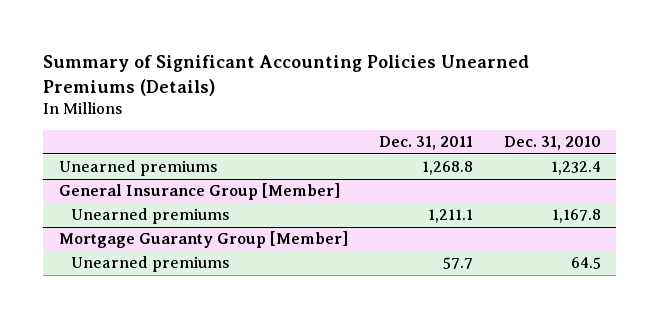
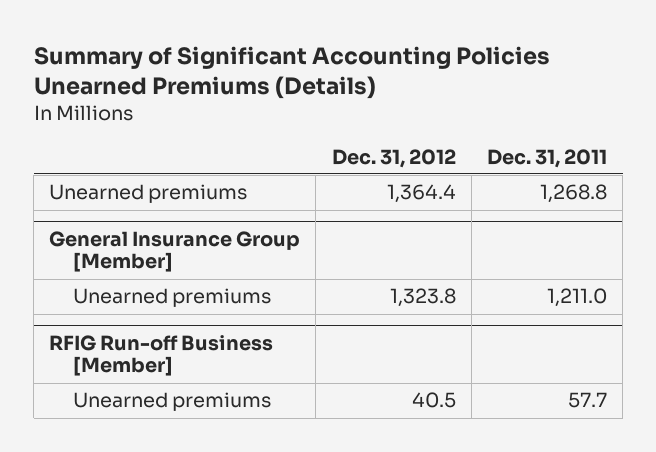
- | Dec. 31, 2011 | Dec. 31, 2010
+ | Dec. 31, 2012 | Dec. 31, 2011
@ General Insurance Group [Member]
- Unearned premiums | 1,211.1 | 1,167.8
- Mortgage Guaranty Group [Member]
@ General Insurance Group [Member]
+ Unearned premiums | 1,323.8 | 1,211.0
+ RFIG Run-off Business [Member]

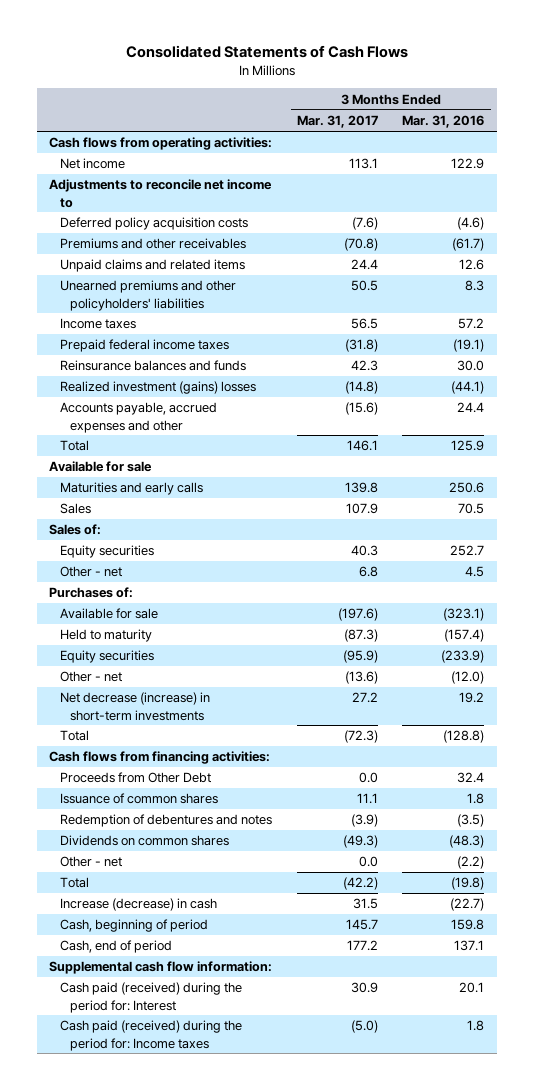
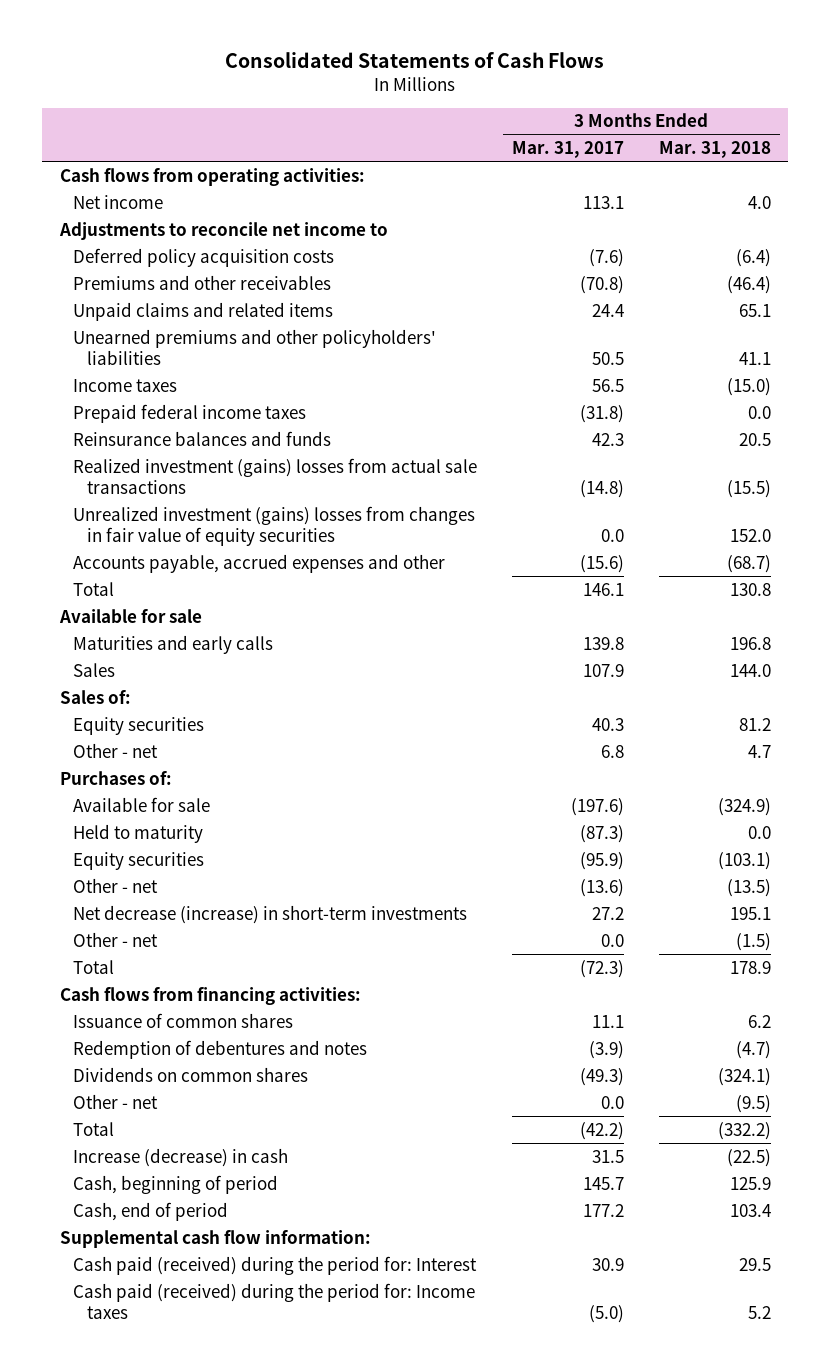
- | 3 Months Ended Mar. 31, 2017 | 3 Months Ended Mar. 31, 2016
+ | 3 Months Ended Mar. 31, 2017 | 3 Months Ended Mar. 31, 2018
- Realized investment (gains) losses | (14.8) | (44.1)
+ Realized investment (gains) losses from actual sale transactions | (14.8) | (15.5)
+ Unrealized investment (gains) losses from changes in fair value of equity securities | 0.0 | 152.0
+ Other - net | 0.0 | (1.5)
- Proceeds from Other Debt | 0.0 | 32.4

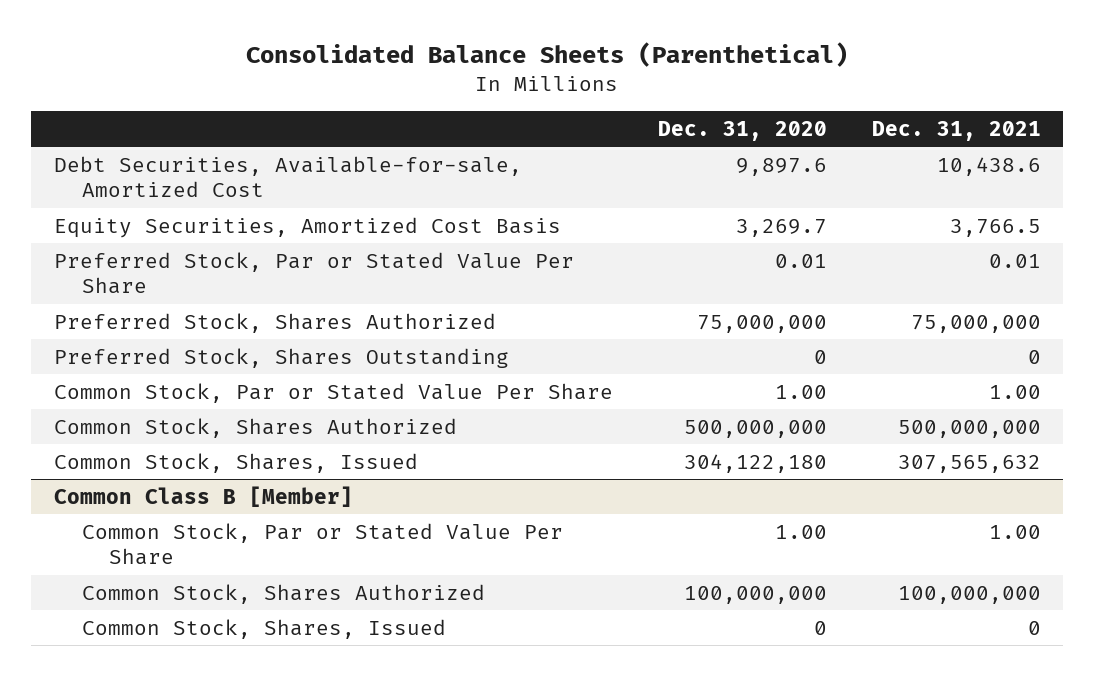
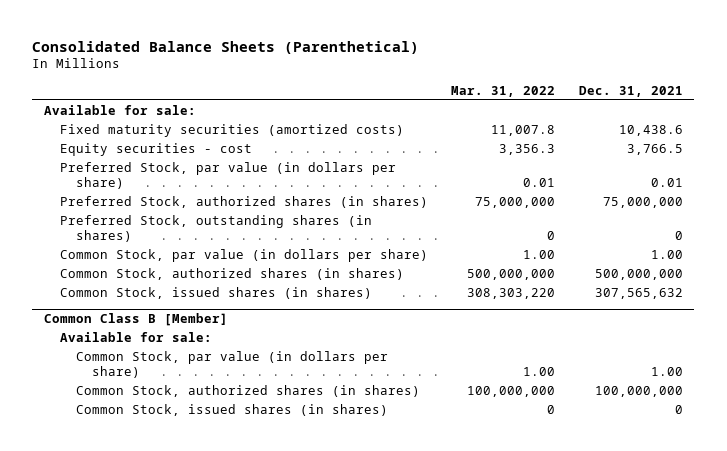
- | Dec. 31, 2020 | Dec. 31, 2021
+ | Mar. 31, 2022 | Dec. 31, 2021
- Debt Securities, Available-for-sale, Amortized Cost | 9,897.6 | 10,438.6
- Equity Securities, Amortized Cost Basis | 3,269.7 | 3,766.5
- Preferred Stock, Par or Stated Value Per Share | 0.01 | 0.01
- Preferred Stock, Shares Authorized | 75,000,000 | 75,000,000
- Preferred Stock, Shares Outstanding | 0 | 0
- Common Stock, Par or Stated Value Per Share | 1.00 | 1.00
- Common Stock, Shares Authorized | 500,000,000 | 500,000,000
- Common Stock, Shares, Issued | 304,122,180 | 307,565,632
+ Available for sale:
+ Fixed maturity securities (amortized costs) | 11,007.8 | 10,438.6
+ Equity securities - cost | 3,356.3 | 3,766.5
+ Preferred Stock, par value (in dollars per share) | 0.01 | 0.01
+ Preferred Stock, authorized shares (in shares) | 75,000,000 | 75,000,000
+ Preferred Stock, outstanding shares (in shares) | 0 | 0
+ Common Stock, par value (in dollars per share) | 1.00 | 1.00
+ Common Stock, authorized shares (in shares) | 500,000,000 | 500,000,000
+ Common Stock, issued shares (in shares) | 308,303,220 | 307,565,632
@ Common Class B [Member]
- Common Stock, Par or Stated Value Per Share | 1.00 | 1.00
- Common Stock, Shares Authorized | 100,000,000 | 100,000,000
- Common Stock, Shares, Issued | 0 | 0
+ Available for sale:
+ Common Stock, par value (in dollars per share) | 1.00 | 1.00
+ Common Stock, authorized shares (in shares) | 100,000,000 | 100,000,000
+ Common Stock, issued shares (in shares) | 0 | 0

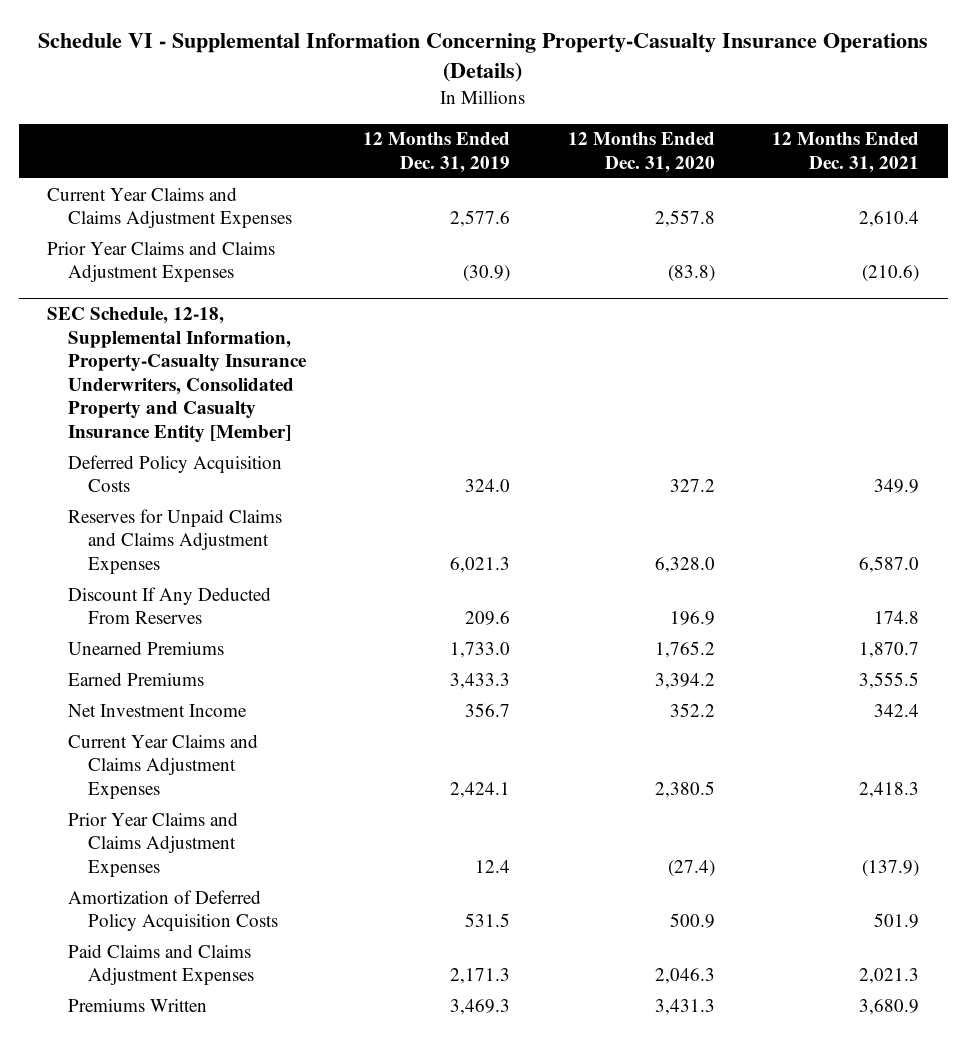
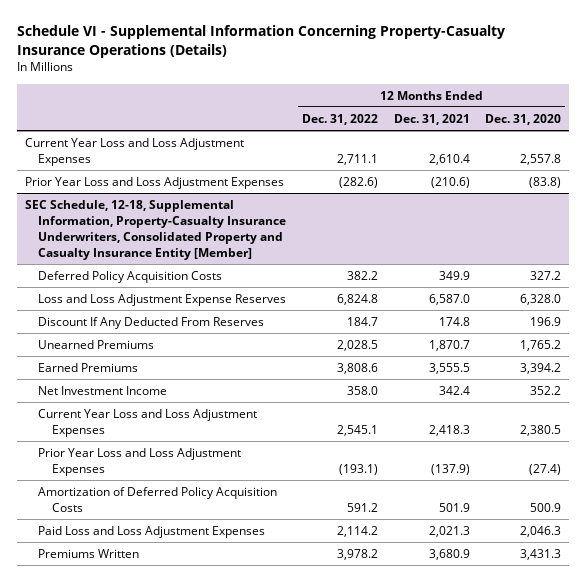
- | 12 Months Ended Dec. 31, 2019 | 12 Months Ended Dec. 31, 2020 | 12 Months Ended Dec. 31, 2021
+ | 12 Months Ended Dec. 31, 2022 | 12 Months Ended Dec. 31, 2021 | 12 Months Ended Dec. 31, 2020
- Current Year Claims and Claims Adjustment Expenses | 2,577.6 | 2,557.8 | 2,610.4
- Prior Year Claims and Claims Adjustment Expenses | (30.9) | (83.8) | (210.6)
+ Current Year Loss and Loss Adjustment Expenses | 2,711.1 | 2,610.4 | 2,557.8
+ Prior Year Loss and Loss Adjustment Expenses | (282.6) | (210.6) | (83.8)
@ SEC Schedule, 12-18, Supplemental Information, Property-Casualty Insurance Underwriters, Consolidated Property and Casualty Insurance Entity [Member]
- Reserves for Unpaid Claims and Claims Adjustment Expenses | 6,021.3 | 6,328.0 | 6,587.0
+ Loss and Loss Adjustment Expense Reserves | 6,824.8 | 6,587.0 | 6,328.0
- Current Year Claims and Claims Adjustment Expenses | 2,424.1 | 2,380.5 | 2,418.3
- Prior Year Claims and Claims Adjustment Expenses | 12.4 | (27.4) | (137.9)
+ Current Year Loss and Loss Adjustment Expenses | 2,545.1 | 2,418.3 | 2,380.5
+ Prior Year Loss and Loss Adjustment Expenses | (193.1) | (137.9) | (27.4)
- Paid Claims and Claims Adjustment Expenses | 2,171.3 | 2,046.3 | 2,021.3
+ Paid Loss and Loss Adjustment Expenses | 2,114.2 | 2,021.3 | 2,046.3

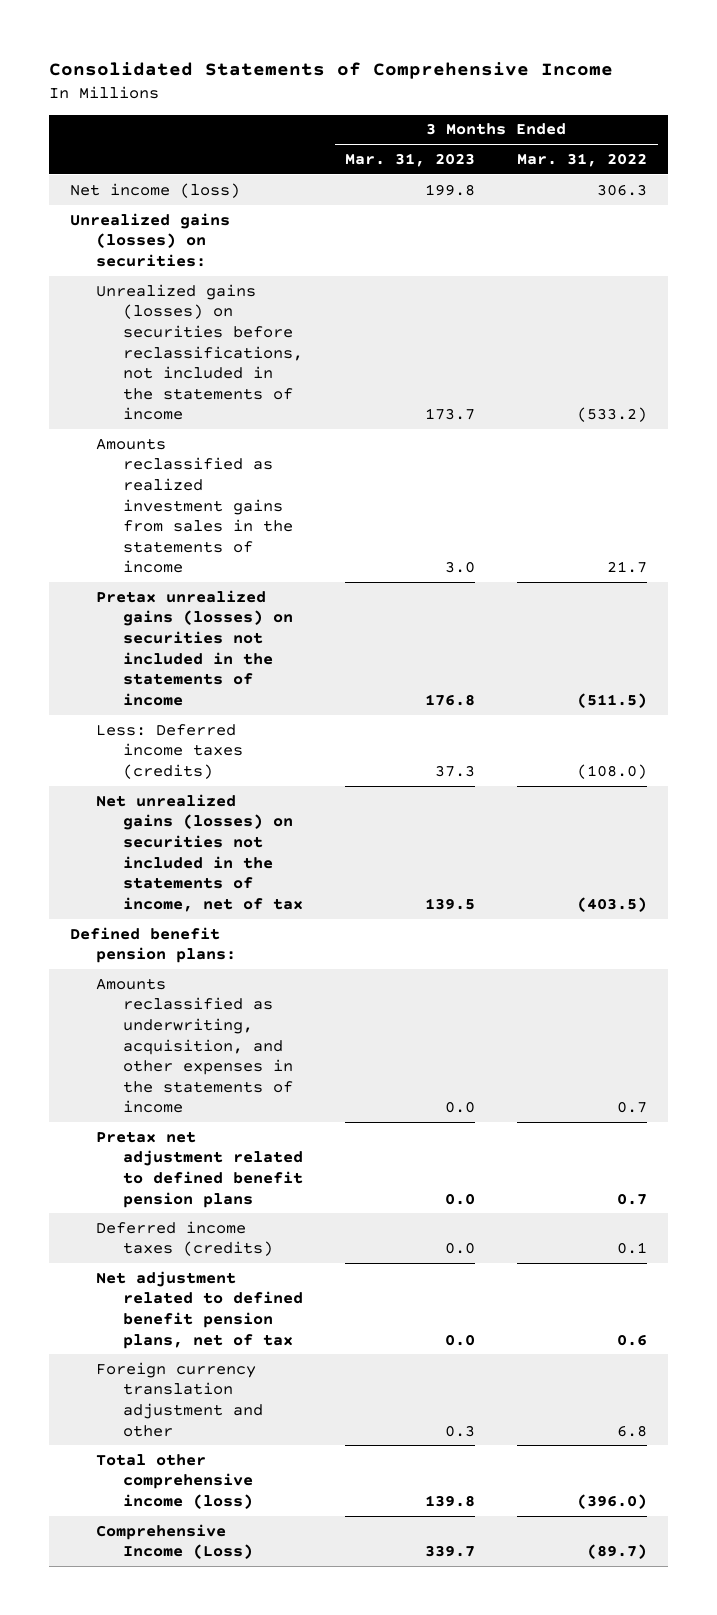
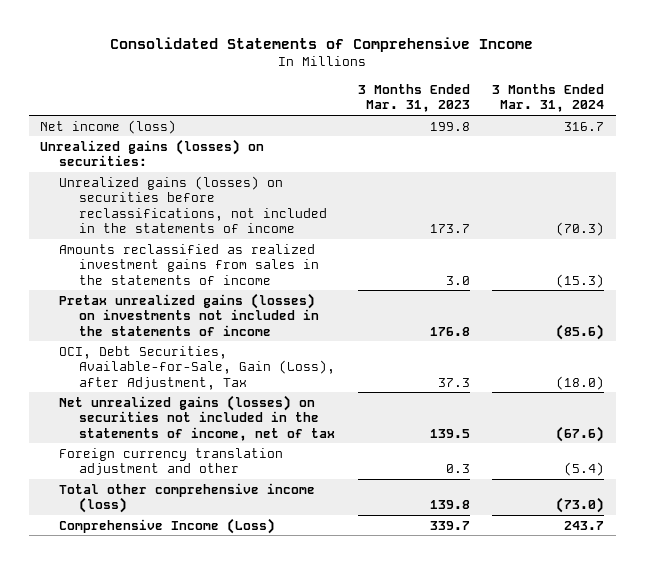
- | 3 Months Ended Mar. 31, 2023 | 3 Months Ended Mar. 31, 2022
+ | 3 Months Ended Mar. 31, 2023 | 3 Months Ended Mar. 31, 2024
- Pretax unrealized gains (losses) on securities not included in the statements of income | 176.8 | (511.5)
- Less: Deferred income taxes (credits) | 37.3 | (108.0)
+ Pretax unrealized gains (losses) on investments not included in the statements of income | 176.8 | (85.6)
+ OCI, Debt Securities, Available-for-Sale, Gain (Loss), after Adjustment, Tax | 37.3 | (18.0)
- Defined benefit pension plans:
- Amounts reclassified as underwriting, acquisition, and other expenses in the statements of income | 0.0 | 0.7
- Pretax net adjustment related to defined benefit pension plans | 0.0 | 0.7
- Deferred income taxes (credits) | 0.0 | 0.1
- Net adjustment related to defined benefit pension plans, net of tax | 0.0 | 0.6

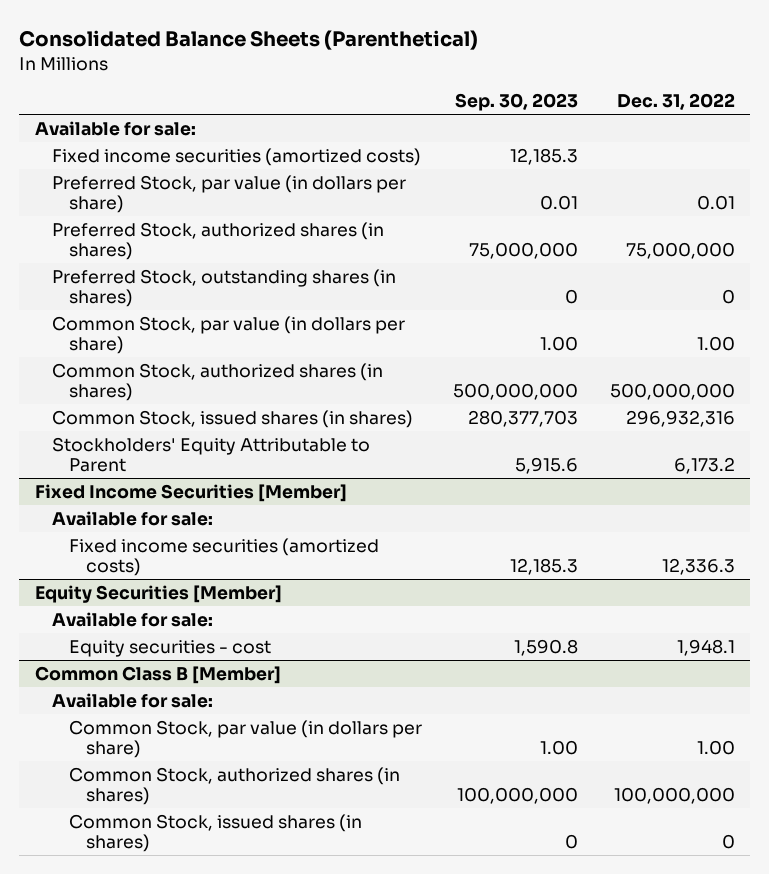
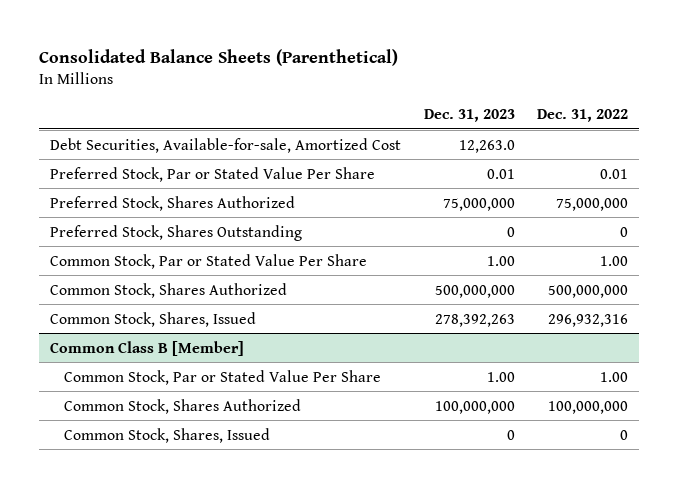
- | Sep. 30, 2023 | Dec. 31, 2022
+ | Dec. 31, 2023 | Dec. 31, 2022
- Available for sale:
- Fixed income securities (amortized costs) | 12,185.3 |
- Preferred Stock, par value (in dollars per share) | 0.01 | 0.01
- Preferred Stock, authorized shares (in shares) | 75,000,000 | 75,000,000
- Preferred Stock, outstanding shares (in shares) | 0 | 0
- Common Stock, par value (in dollars per share) | 1.00 | 1.00
- Common Stock, authorized shares (in shares) | 500,000,000 | 500,000,000
- Common Stock, issued shares (in shares) | 280,377,703 | 296,932,316
- Stockholders' Equity Attributable to Parent | 5,915.6 | 6,173.2
- Fixed Income Securities [Member]
- Available for sale:
- Fixed income securities (amortized costs) | 12,185.3 | 12,336.3
- Equity Securities [Member]
- Available for sale:
- Equity securities - cost | 1,590.8 | 1,948.1
+ Debt Securities, Available-for-sale, Amortized Cost | 12,263.0 |
+ Preferred Stock, Par or Stated Value Per Share | 0.01 | 0.01
+ Preferred Stock, Shares Authorized | 75,000,000 | 75,000,000
+ Preferred Stock, Shares Outstanding | 0 | 0
+ Common Stock, Par or Stated Value Per Share | 1.00 | 1.00
+ Common Stock, Shares Authorized | 500,000,000 | 500,000,000
+ Common Stock, Shares, Issued | 278,392,263 | 296,932,316
@ Common Class B [Member]
- Available for sale:
- Common Stock, par value (in dollars per share) | 1.00 | 1.00
- Common Stock, authorized shares (in shares) | 100,000,000 | 100,000,000
- Common Stock, issued shares (in shares) | 0 | 0
+ Common Stock, Par or Stated Value Per Share | 1.00 | 1.00
+ Common Stock, Shares Authorized | 100,000,000 | 100,000,000
+ Common Stock, Shares, Issued | 0 | 0

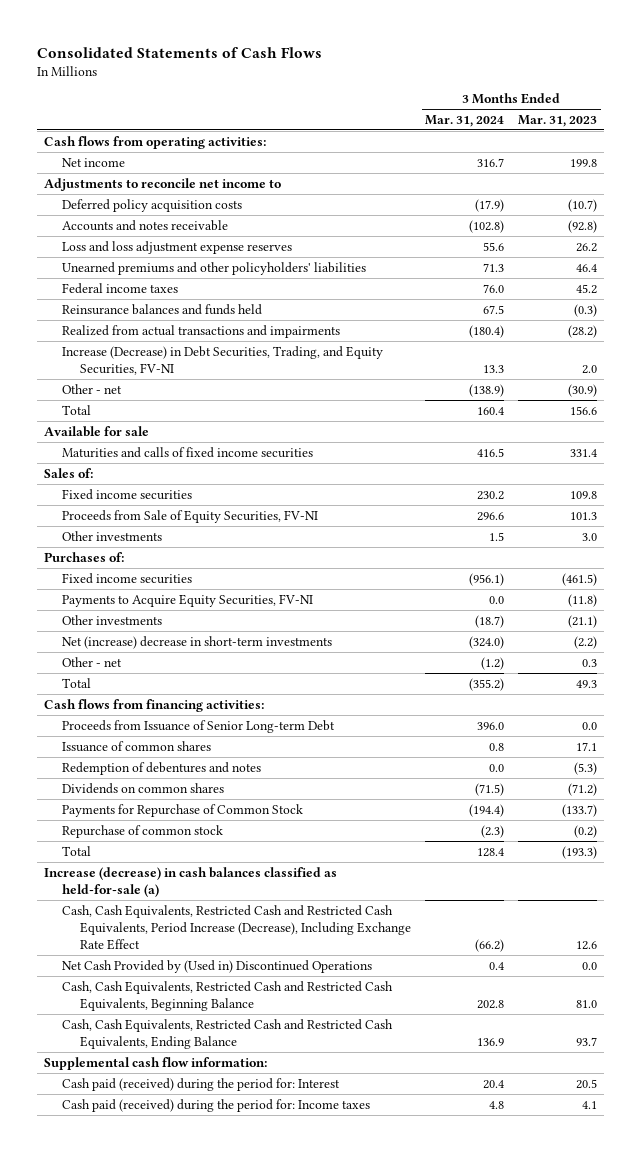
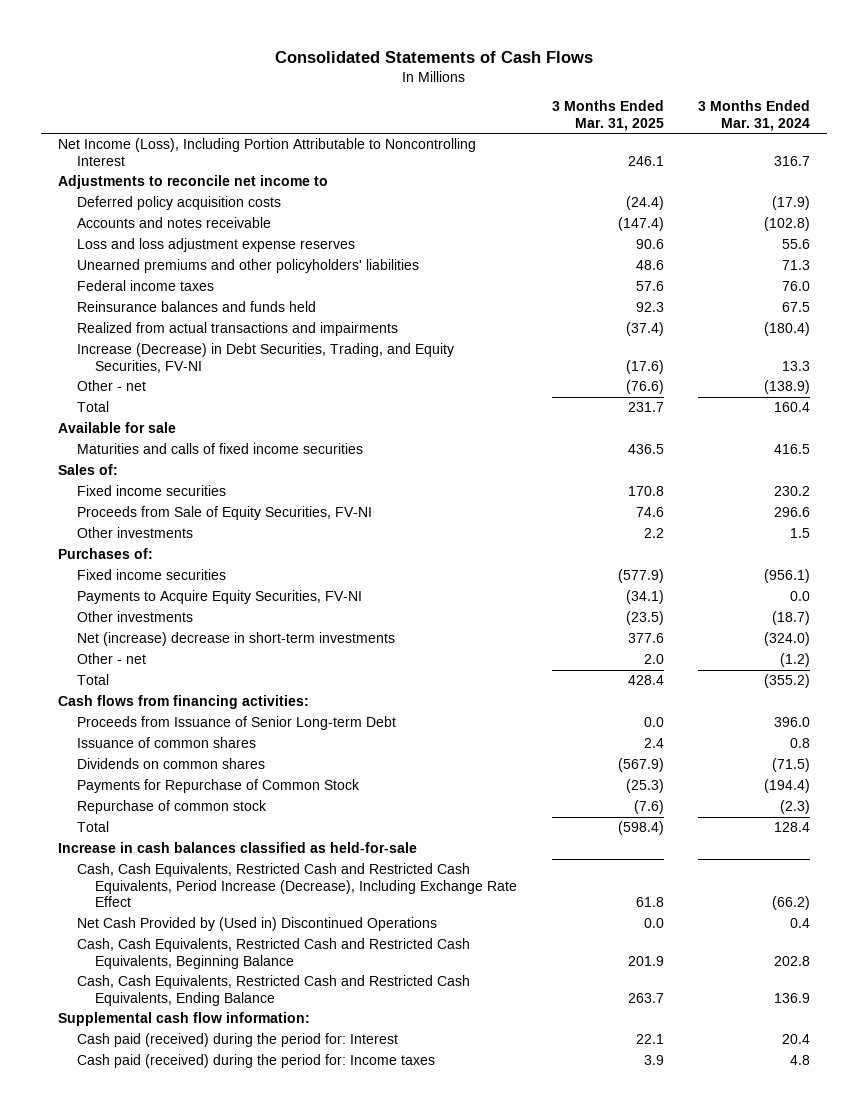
- | 3 Months Ended Mar. 31, 2024 | 3 Months Ended Mar. 31, 2023
+ | 3 Months Ended Mar. 31, 2025 | 3 Months Ended Mar. 31, 2024
- Cash flows from operating activities:
- Net income | 316.7 | 199.8
+ Net Income (Loss), Including Portion Attributable to Noncontrolling Interest | 246.1 | 316.7
- Redemption of debentures and notes | 0.0 | (5.3)
- Increase (decrease) in cash balances classified as held-for-sale (a)
+ Increase in cash balances classified as held-for-sale

